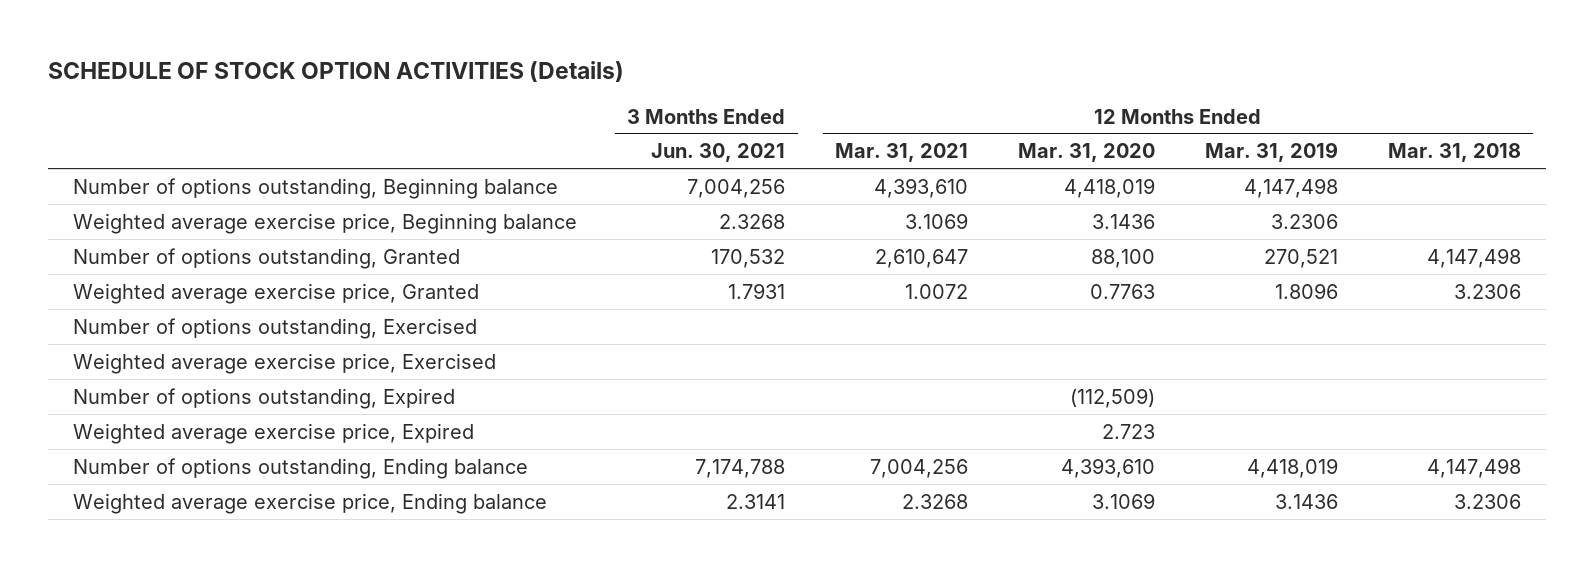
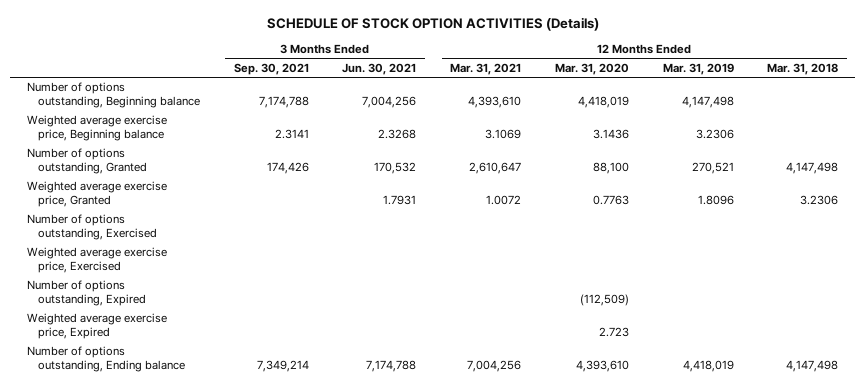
- | 3 Months Ended Jun. 30, 2021 | 12 Months Ended Mar. 31, 2021 | 12 Months Ended Mar. 31, 2020 | 12 Months Ended Mar. 31, 2019 | 12 Months Ended Mar. 31, 2018
+ | 3 Months Ended Sep. 30, 2021 | 3 Months Ended Jun. 30, 2021 | 12 Months Ended Mar. 31, 2021 | 12 Months Ended Mar. 31, 2020 | 12 Months Ended Mar. 31, 2019 | 12 Months Ended Mar. 31, 2018
- Weighted average exercise price, Ending balance | 2.3141 | 2.3268 | 3.1069 | 3.1436 | 3.2306

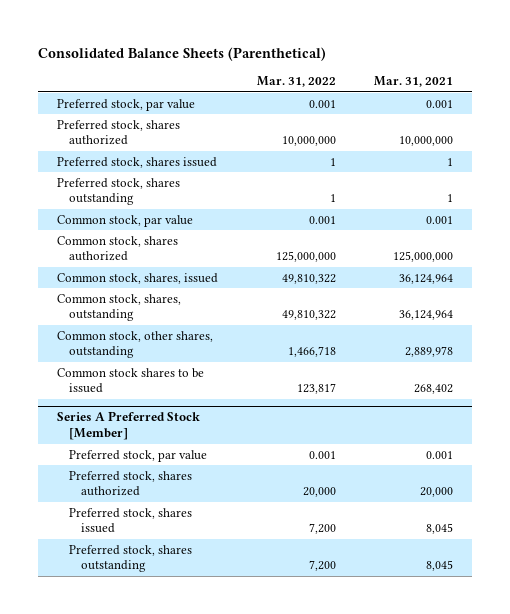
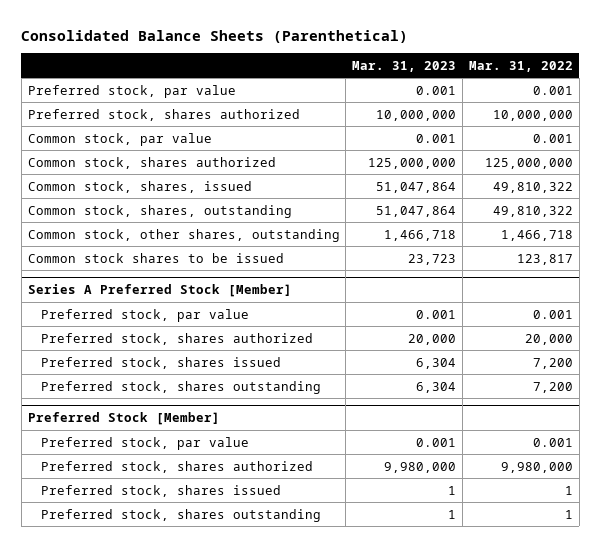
- | Mar. 31, 2022 | Mar. 31, 2021
+ | Mar. 31, 2023 | Mar. 31, 2022
- Preferred stock, shares issued | 1 | 1
- Preferred stock, shares outstanding | 1 | 1
+ Preferred Stock [Member]
+ Preferred stock, par value | 0.001 | 0.001
+ Preferred stock, shares authorized | 9,980,000 | 9,980,000
+ Preferred stock, shares issued | 1 | 1
+ Preferred stock, shares outstanding | 1 | 1

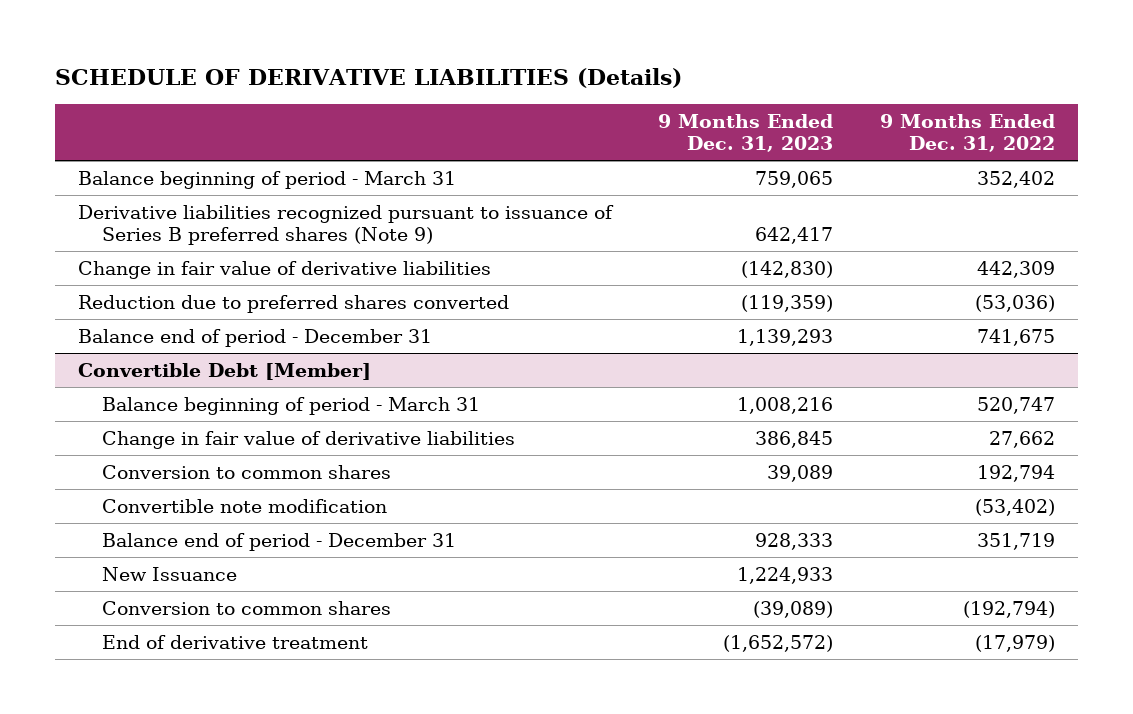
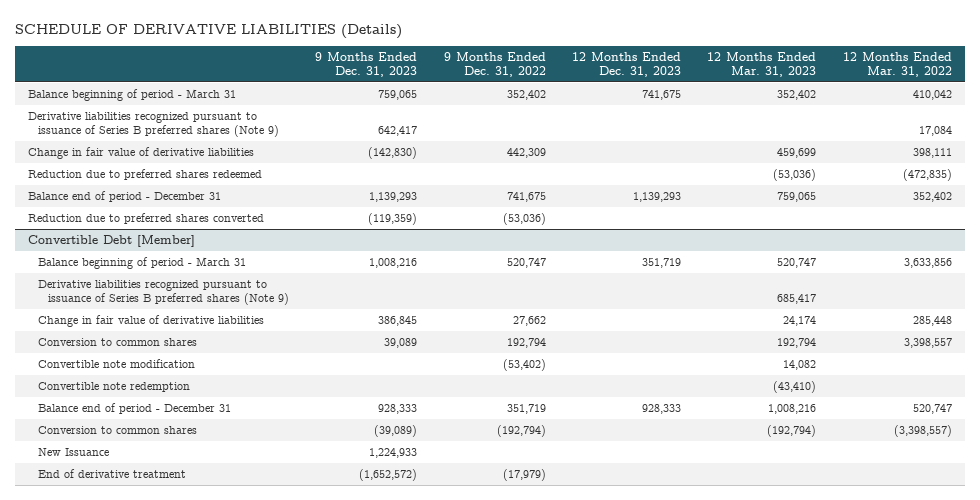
- | 9 Months Ended Dec. 31, 2023 | 9 Months Ended Dec. 31, 2022
+ | 9 Months Ended Dec. 31, 2023 | 9 Months Ended Dec. 31, 2022 | 12 Months Ended Dec. 31, 2023 | 12 Months Ended Mar. 31, 2023 | 12 Months Ended Mar. 31, 2022
+ Reduction due to preferred shares redeemed | | | | (53,036) | (472,835)
moved down: Reduction due to preferred shares converted | (119,359) | (53,036) | | |
@ Convertible Debt [Member]
+ Derivative liabilities recognized pursuant to issuance of Series B preferred shares (Note 9) | | | | 685,417 |
+ Convertible note redemption | | | | (43,410) |
moved down: New Issuance | 1,224,933 | | | |

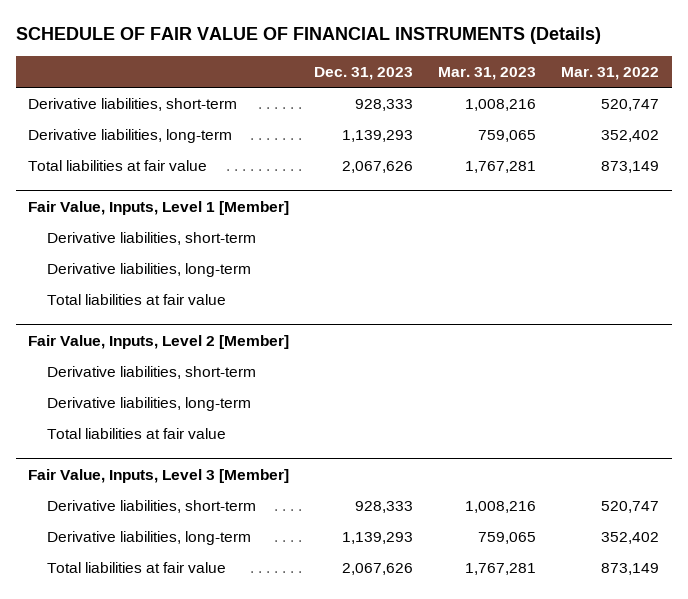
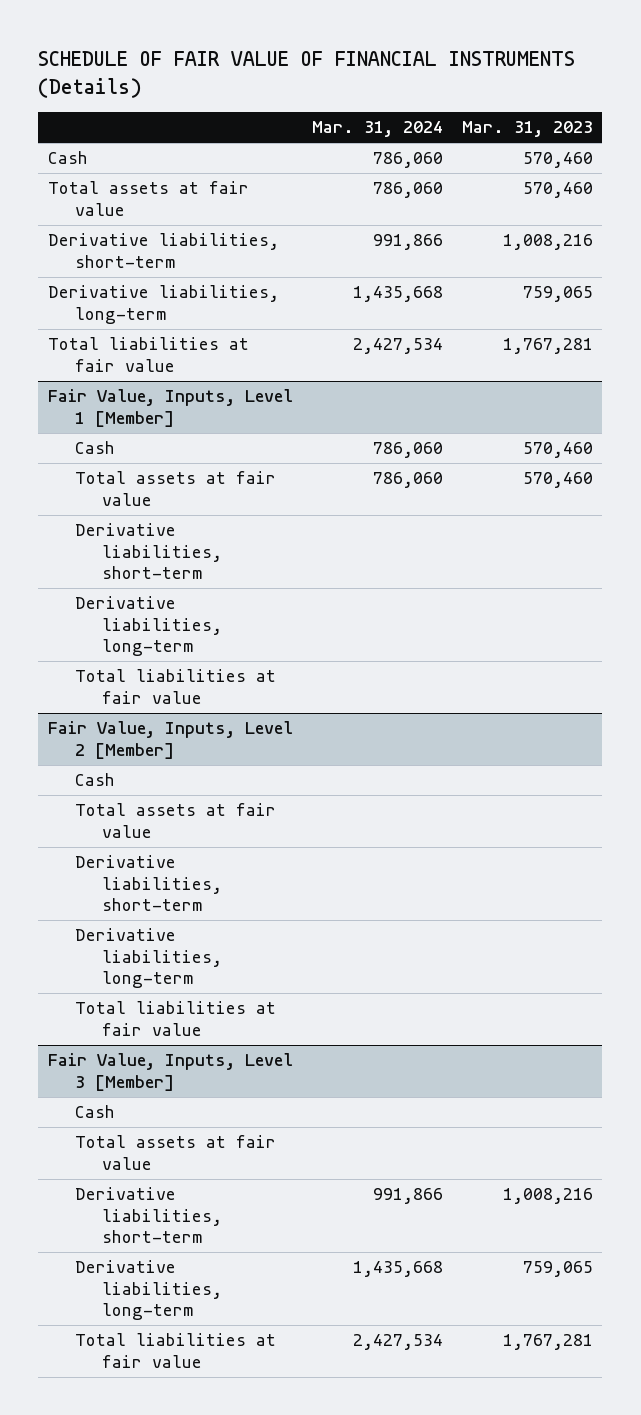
- | Dec. 31, 2023 | Mar. 31, 2023 | Mar. 31, 2022
+ | Mar. 31, 2024 | Mar. 31, 2023
+ Cash | 786,060 | 570,460
+ Total assets at fair value | 786,060 | 570,460
@ Fair Value, Inputs, Level 1 [Member]
+ Cash | 786,060 | 570,460
+ Total assets at fair value | 786,060 | 570,460
@ Fair Value, Inputs, Level 2 [Member]
+ Cash
+ Total assets at fair value
@ Fair Value, Inputs, Level 3 [Member]
+ Cash
+ Total assets at fair value

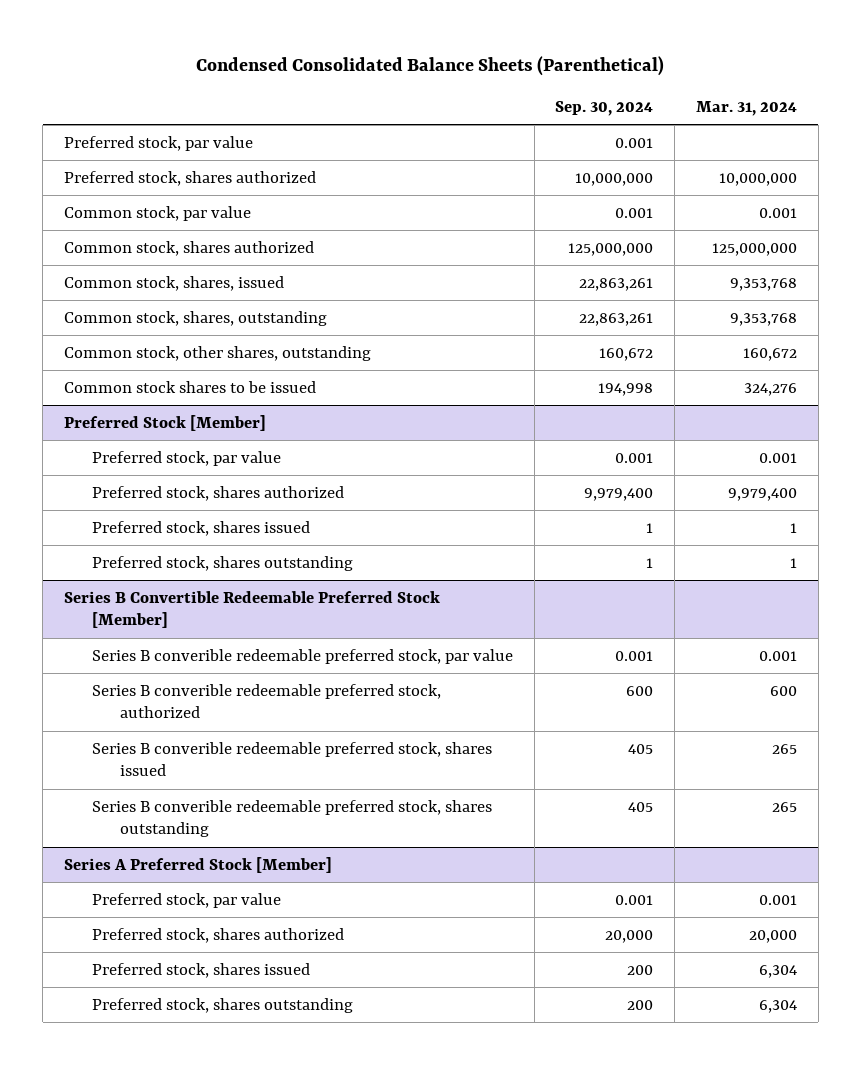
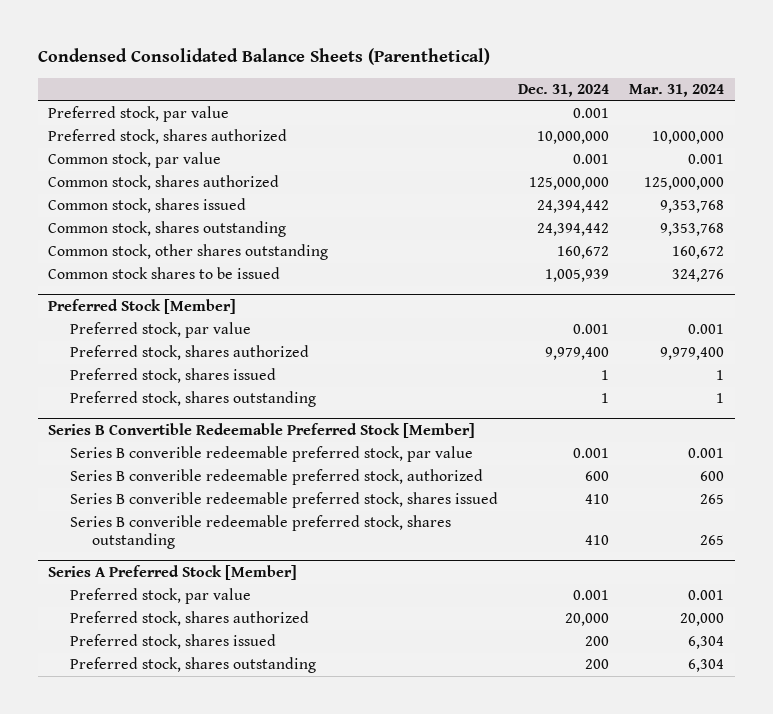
- | Sep. 30, 2024 | Mar. 31, 2024
+ | Dec. 31, 2024 | Mar. 31, 2024
- Common stock, shares, issued | 22,863,261 | 9,353,768
- Common stock, shares, outstanding | 22,863,261 | 9,353,768
- Common stock, other shares, outstanding | 160,672 | 160,672
+ Common stock, shares issued | 24,394,442 | 9,353,768
+ Common stock, shares outstanding | 24,394,442 | 9,353,768
+ Common stock, other shares outstanding | 160,672 | 160,672

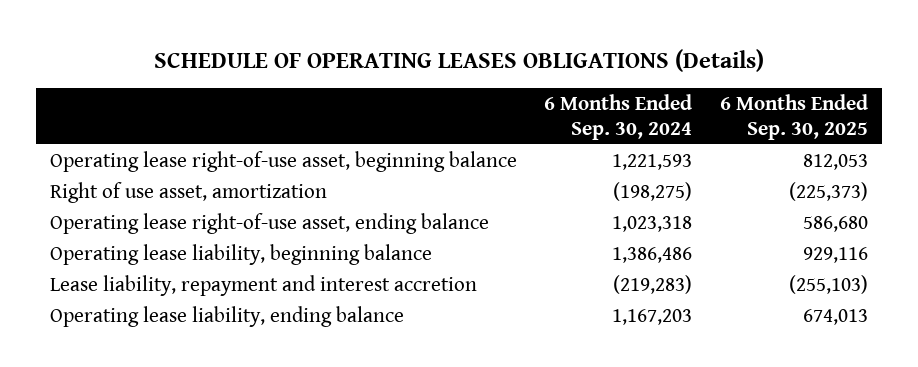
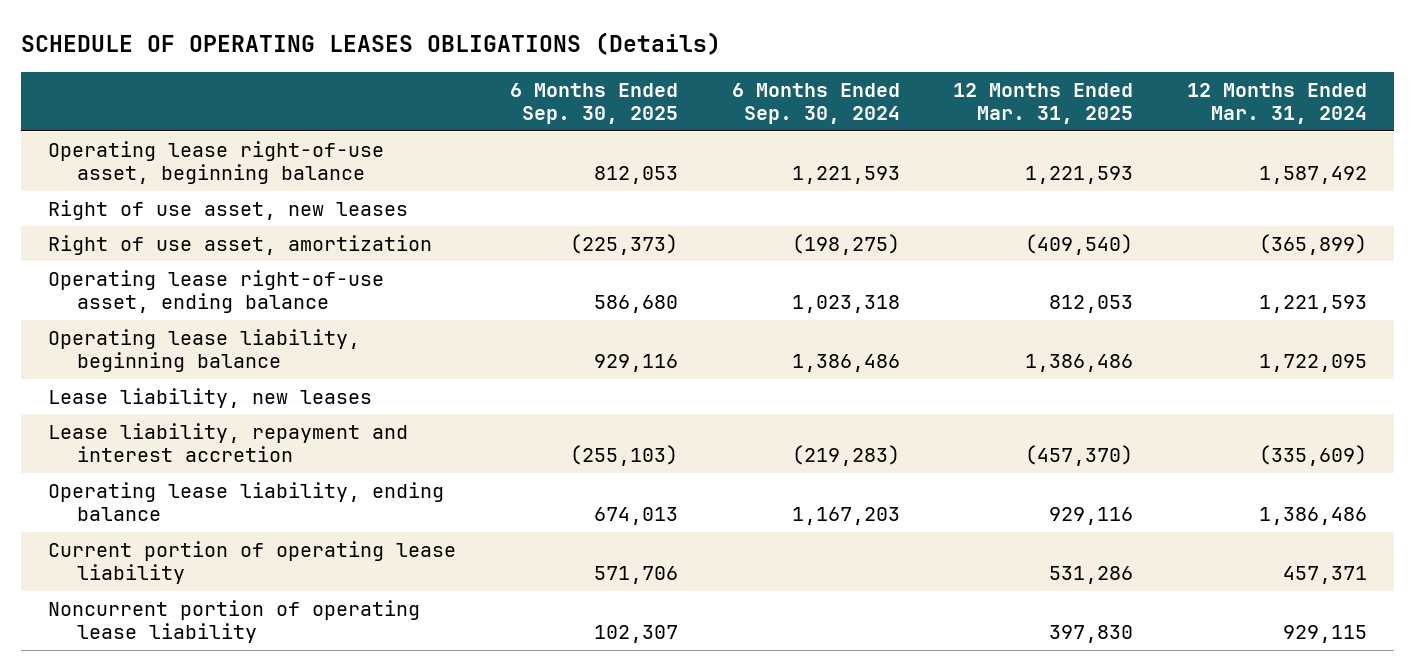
- | 6 Months Ended Sep. 30, 2024 | 6 Months Ended Sep. 30, 2025
+ | 6 Months Ended Sep. 30, 2025 | 6 Months Ended Sep. 30, 2024 | 12 Months Ended Mar. 31, 2025 | 12 Months Ended Mar. 31, 2024
+ Right of use asset, new leases
+ Lease liability, new leases
+ Current portion of operating lease liability | 571,706 | | 531,286 | 457,371
+ Noncurrent portion of operating lease liability | 102,307 | | 397,830 | 929,115

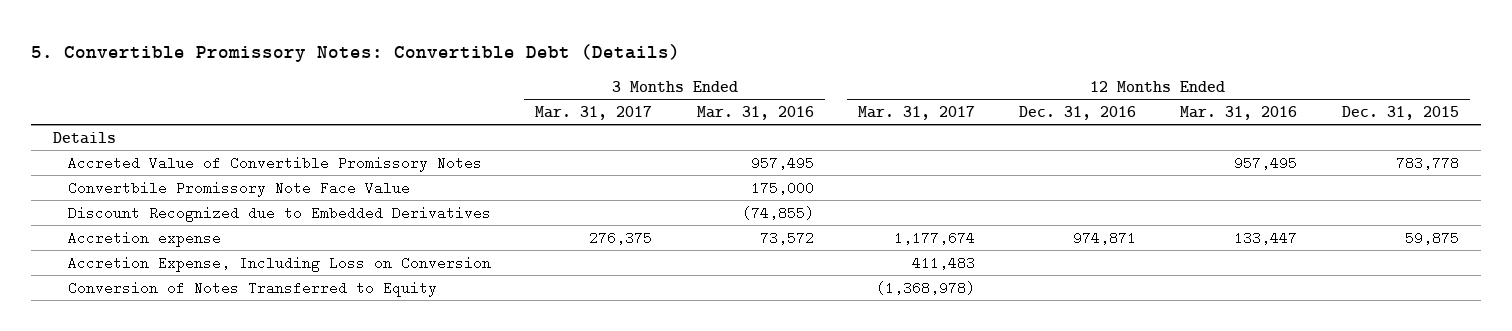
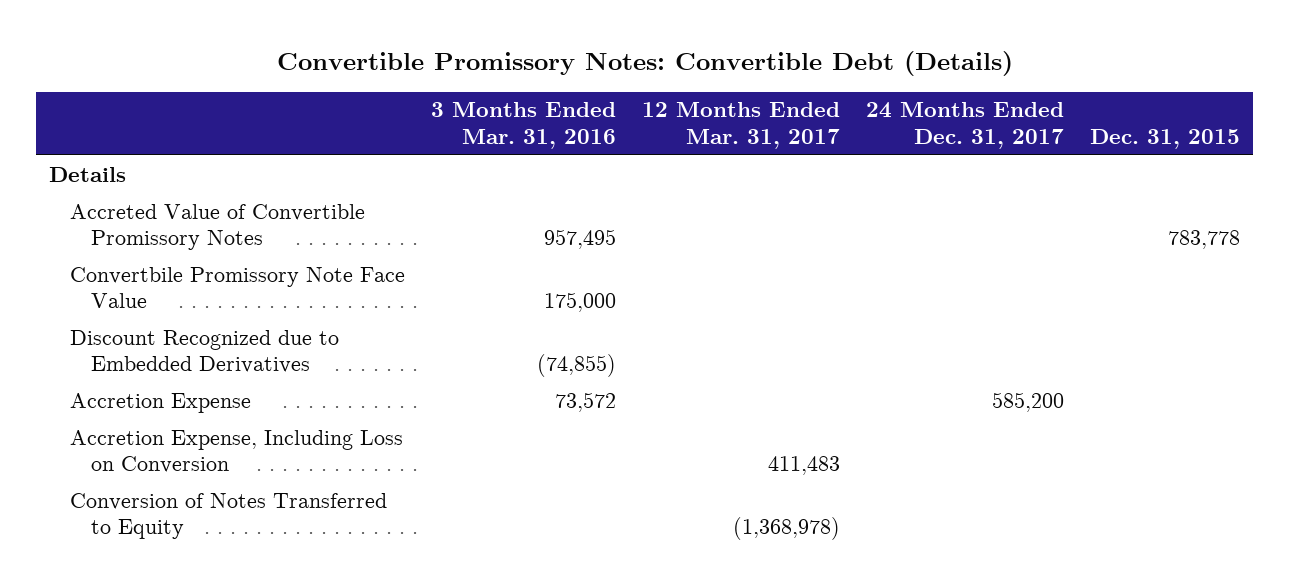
- 5. Convertible Promissory Notes: Convertible Debt (Details)
+ Convertible Promissory Notes: Convertible Debt (Details)
- | 3 Months Ended Mar. 31, 2017 | 3 Months Ended Mar. 31, 2016 | 12 Months Ended Mar. 31, 2017 | 12 Months Ended Dec. 31, 2016 | 12 Months Ended Mar. 31, 2016 | 12 Months Ended Dec. 31, 2015
+ | 3 Months Ended Mar. 31, 2016 | 12 Months Ended Mar. 31, 2017 | 24 Months Ended Dec. 31, 2017 | Dec. 31, 2015
- Accretion expense | 276,375 | 73,572 | 1,177,674 | 974,871 | 133,447 | 59,875
+ Accretion Expense | 73,572 | | 585,200 |

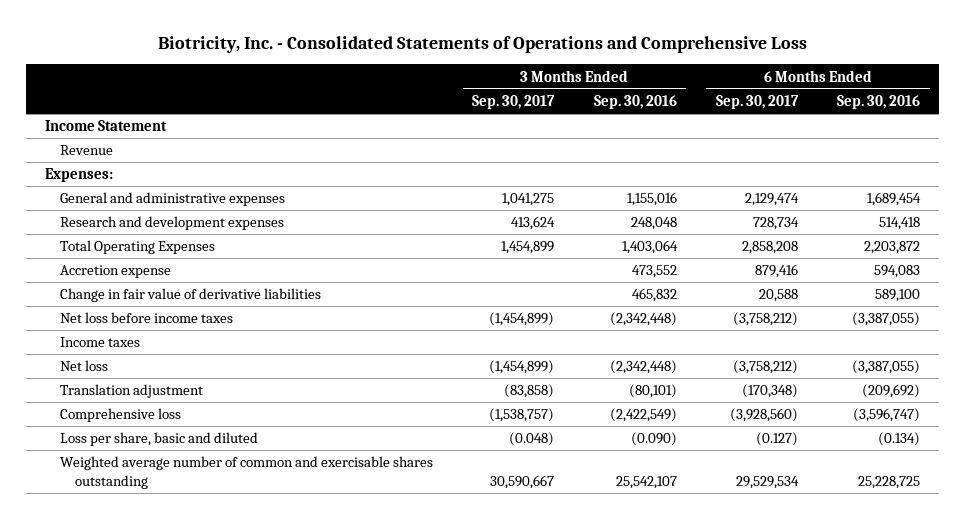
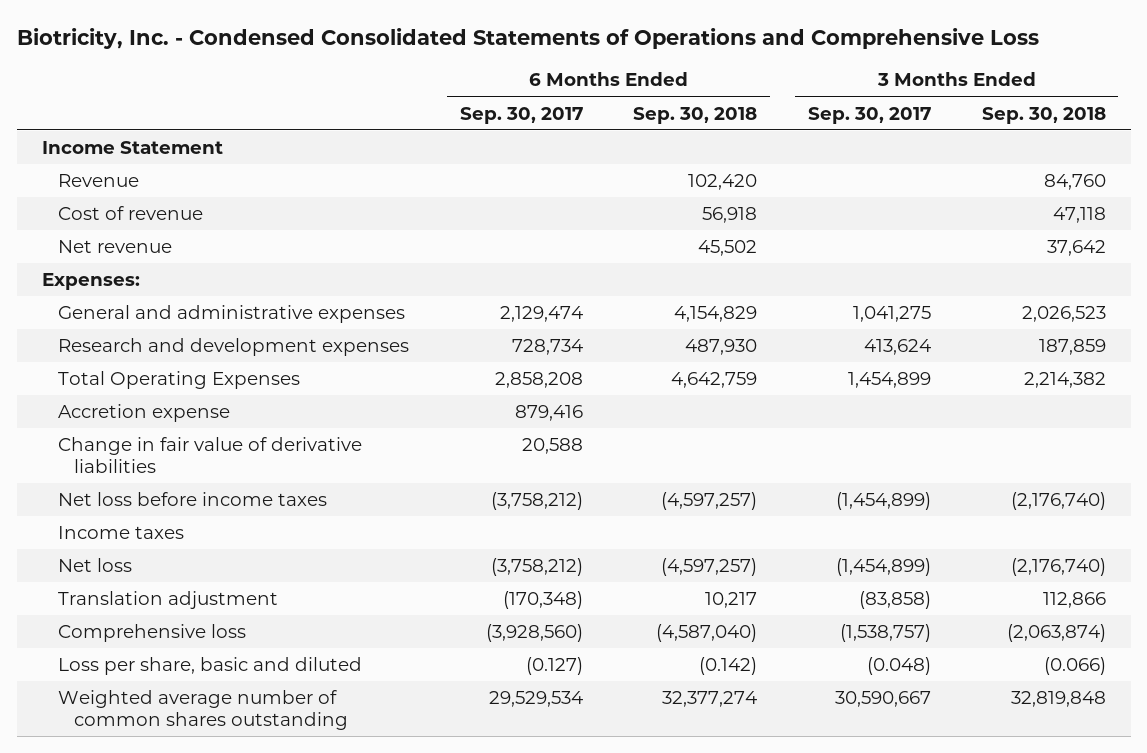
- Biotricity, Inc. - Consolidated Statements of Operations and Comprehensive Loss
+ Biotricity, Inc. - Condensed Consolidated Statements of Operations and Comprehensive Loss
- | 3 Months Ended Sep. 30, 2017 | 3 Months Ended Sep. 30, 2016 | 6 Months Ended Sep. 30, 2017 | 6 Months Ended Sep. 30, 2016
+ | 6 Months Ended Sep. 30, 2017 | 6 Months Ended Sep. 30, 2018 | 3 Months Ended Sep. 30, 2017 | 3 Months Ended Sep. 30, 2018
+ Cost of revenue | | 56,918 | | 47,118
+ Net revenue | | 45,502 | | 37,642
- Weighted average number of common and exercisable shares outstanding | 30,590,667 | 25,542,107 | 29,529,534 | 25,228,725
+ Weighted average number of common shares outstanding | 29,529,534 | 32,377,274 | 30,590,667 | 32,819,848

